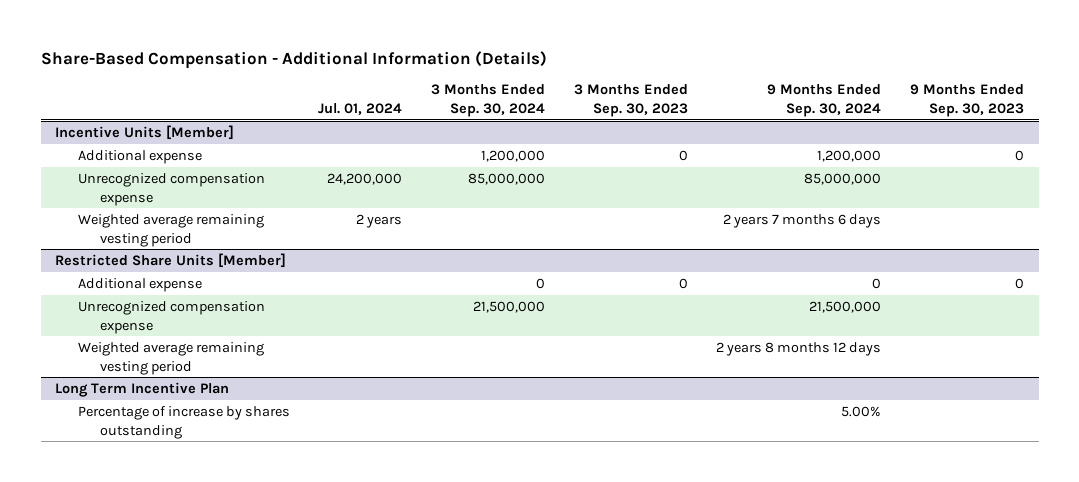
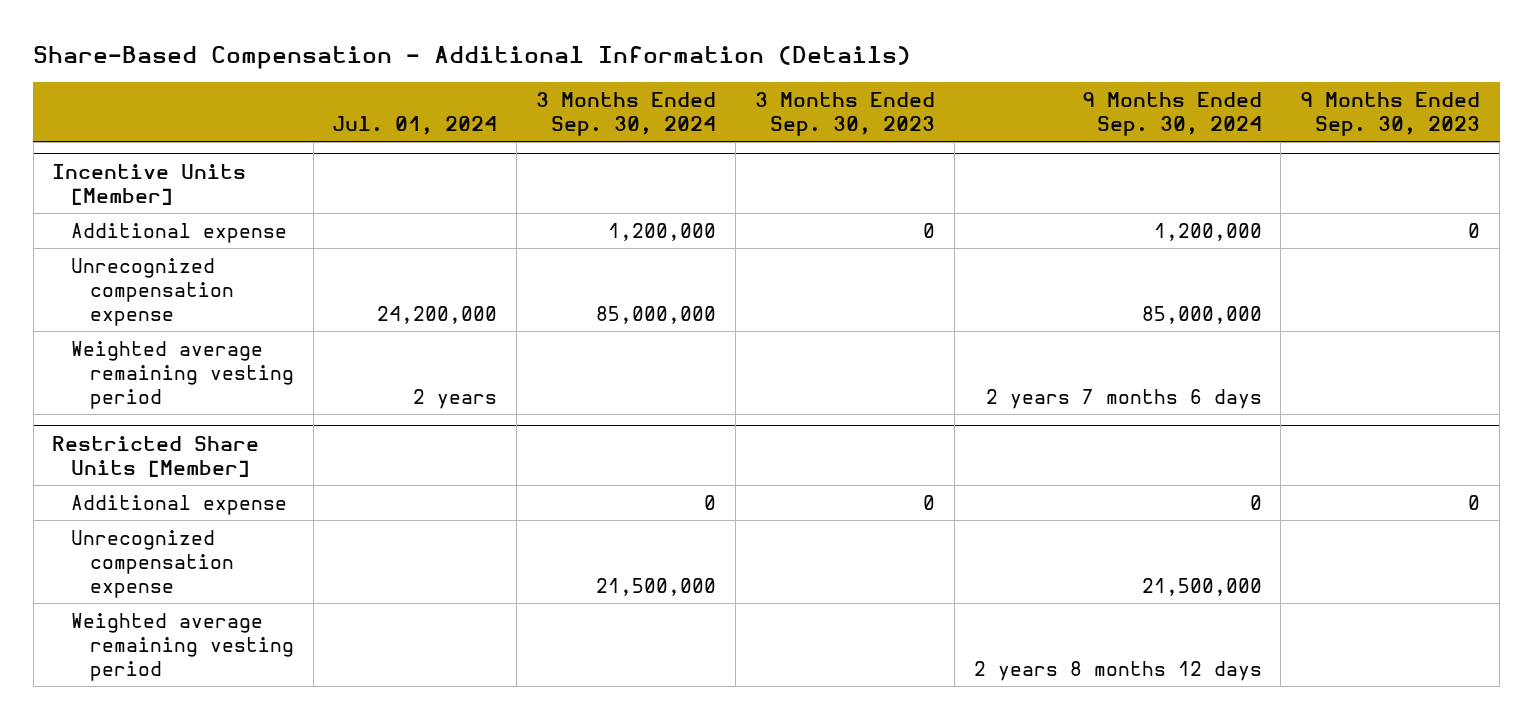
- Long Term Incentive Plan
- Percentage of increase by shares outstanding | | | | 5.00% |

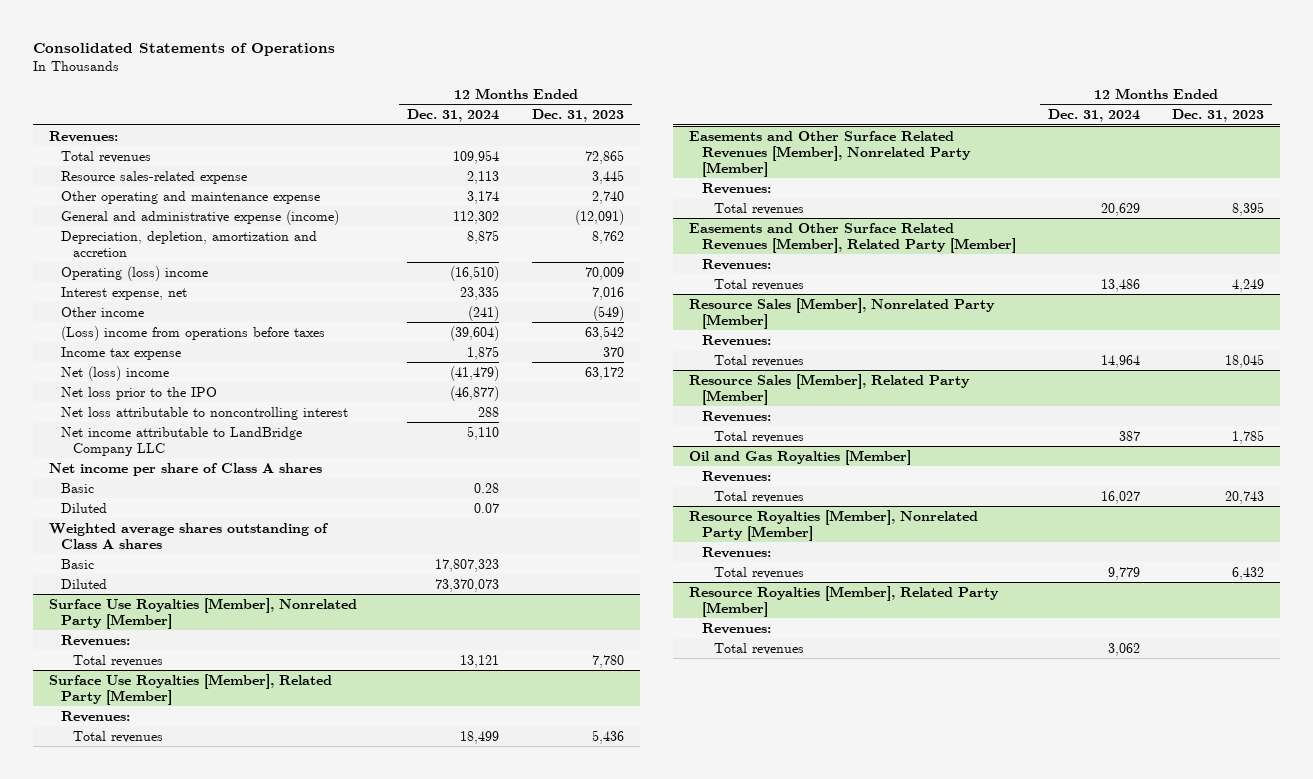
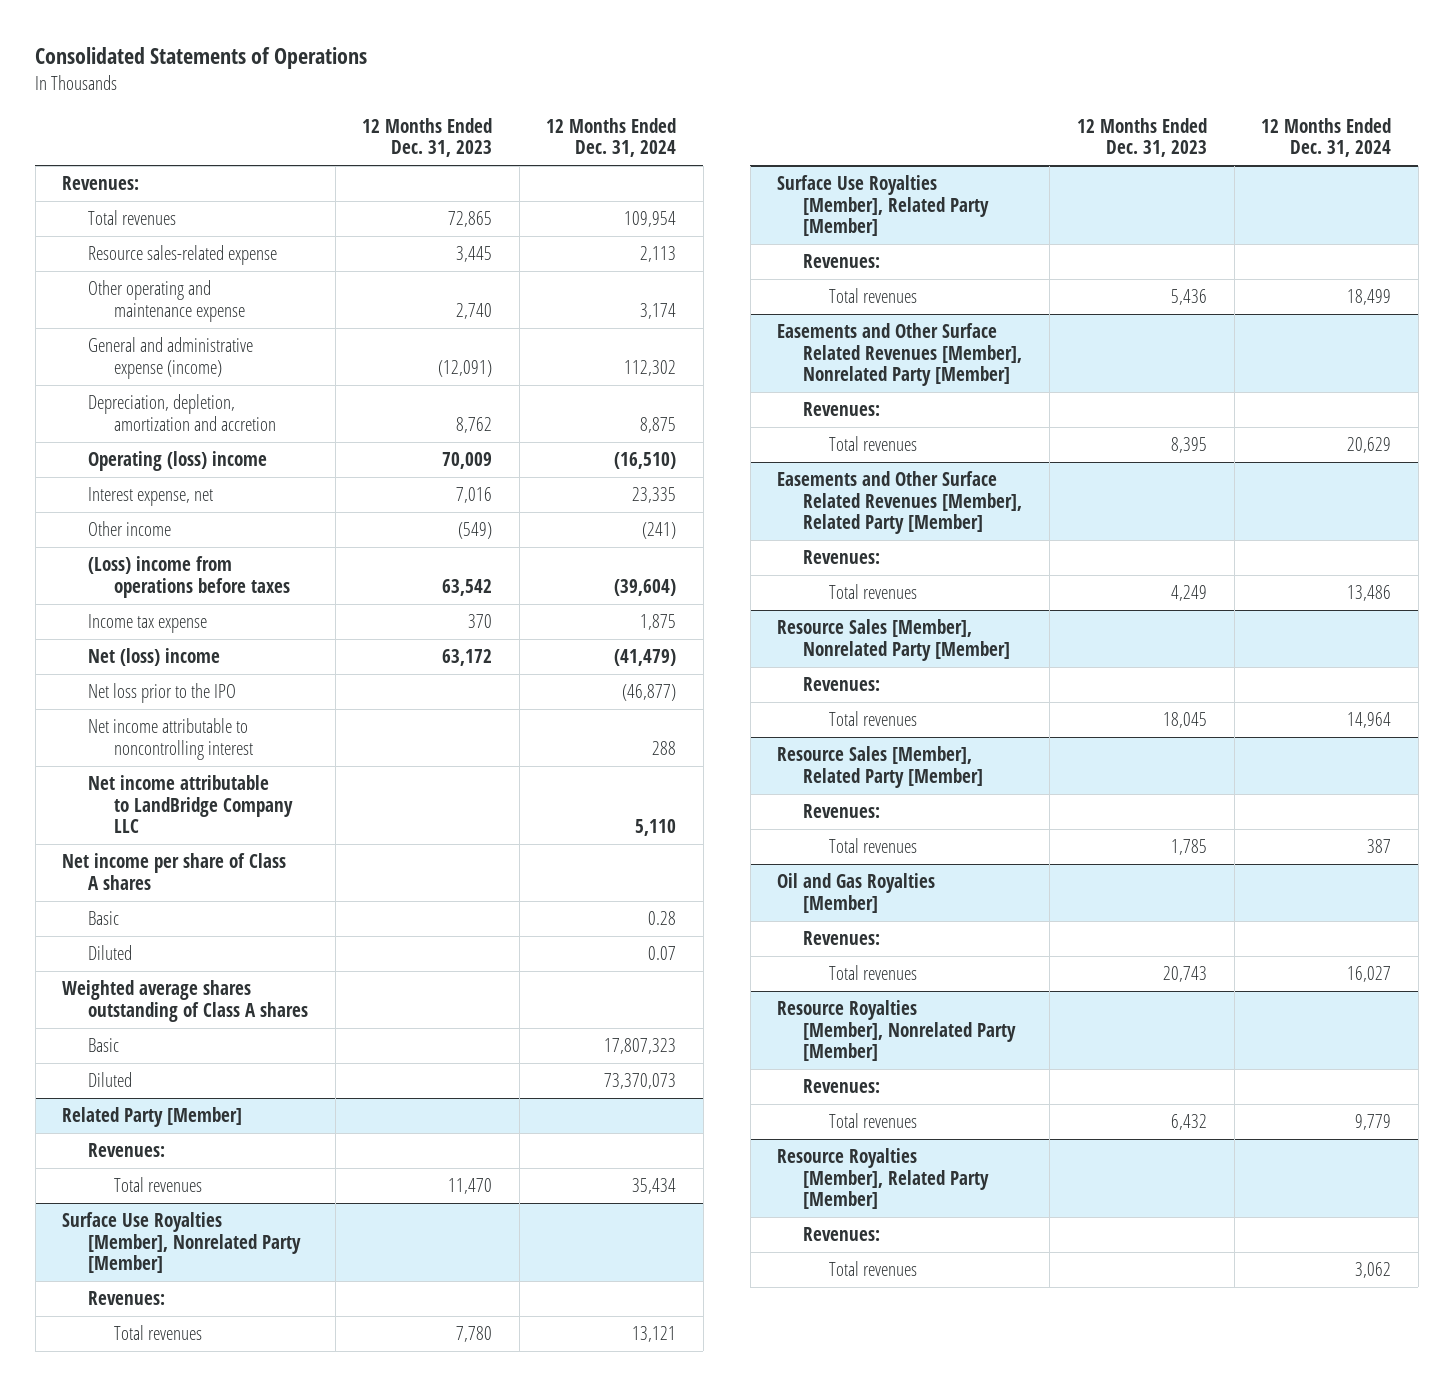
- | 12 Months Ended Dec. 31, 2024 | 12 Months Ended Dec. 31, 2023
+ | 12 Months Ended Dec. 31, 2023 | 12 Months Ended Dec. 31, 2024
- Net loss attributable to noncontrolling interest | 288 |
+ Net income attributable to noncontrolling interest | | 288
+ Related Party [Member]
+ Revenues:
+ Total revenues | 11,470 | 35,434

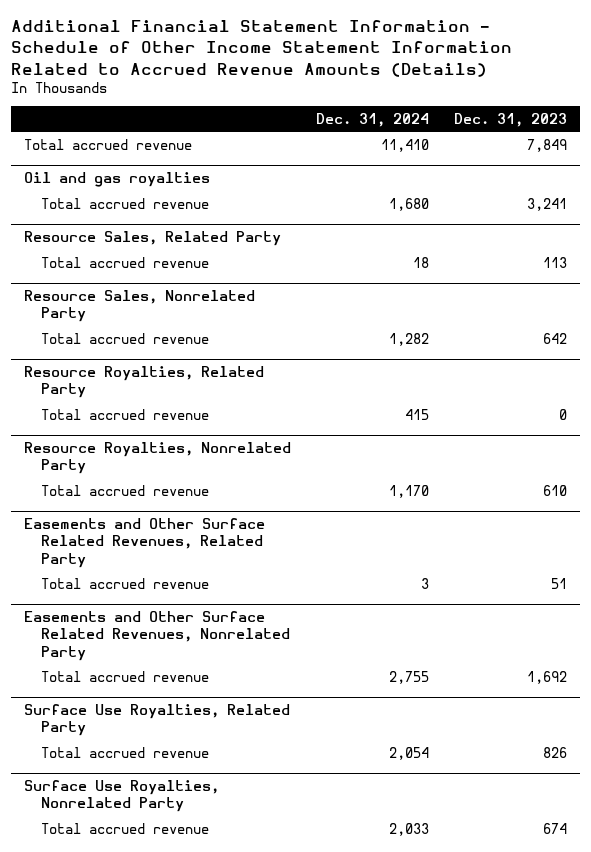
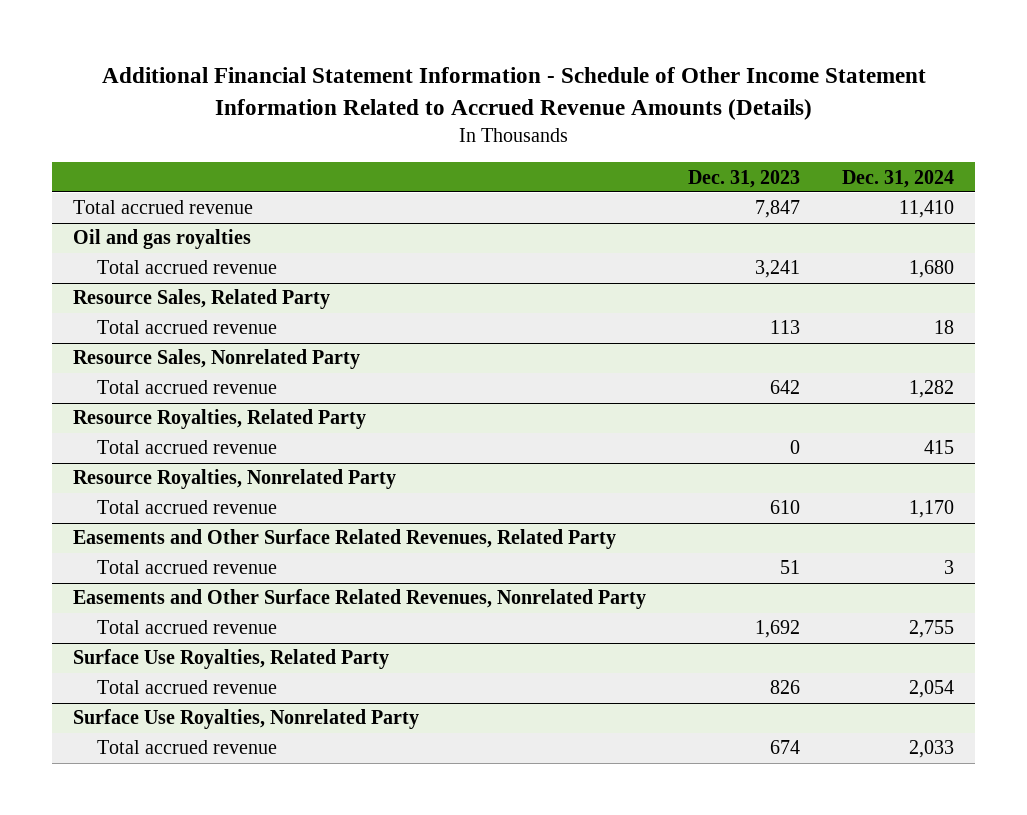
- | Dec. 31, 2024 | Dec. 31, 2023
+ | Dec. 31, 2023 | Dec. 31, 2024
- Total accrued revenue | 11,410 | 7,849
+ Total accrued revenue | 7,847 | 11,410

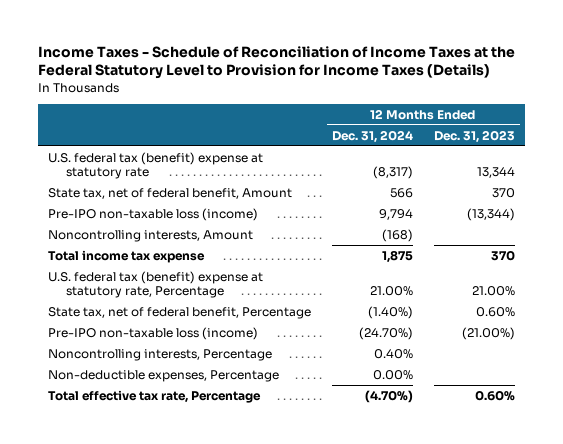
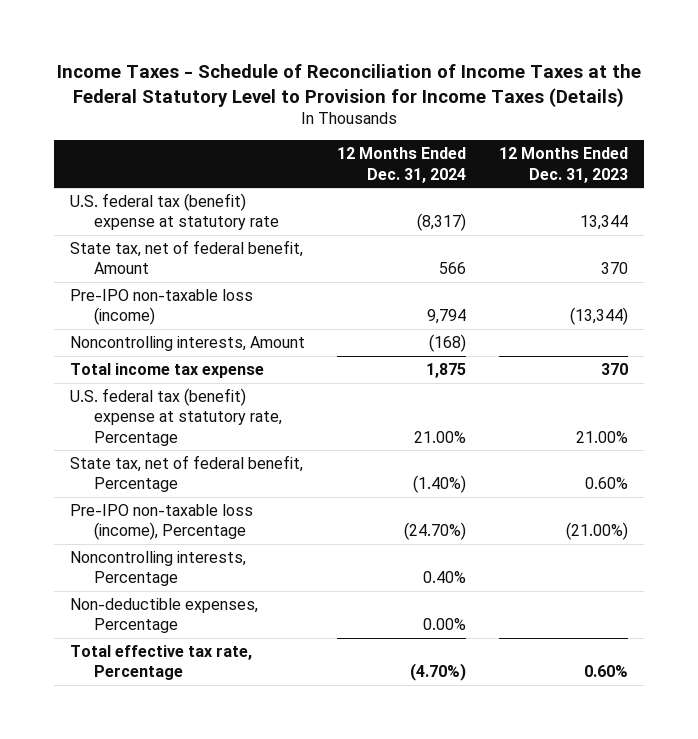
- Pre-IPO non-taxable loss (income) | (24.70%) | (21.00%)
+ Pre-IPO non-taxable loss (income), Percentage | (24.70%) | (21.00%)

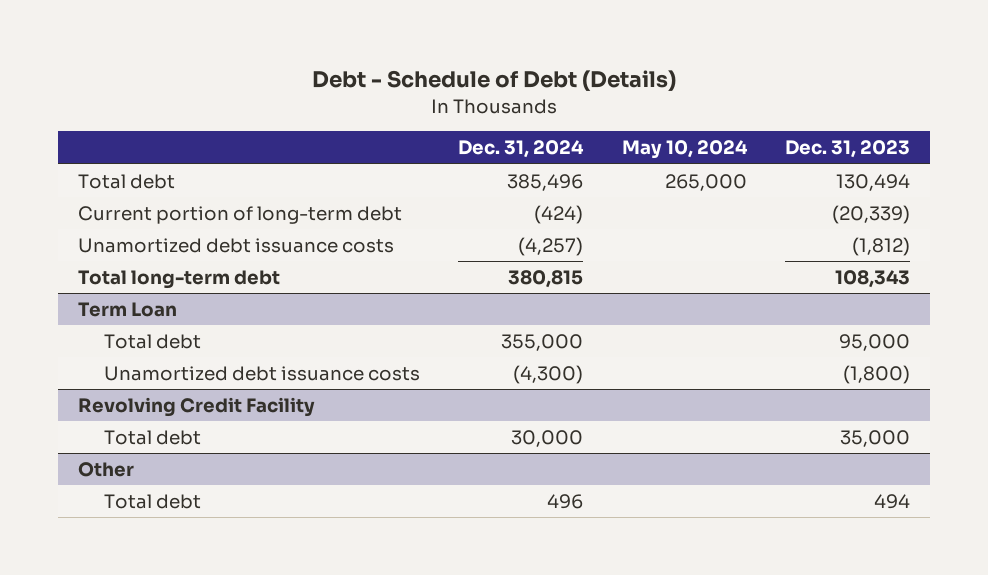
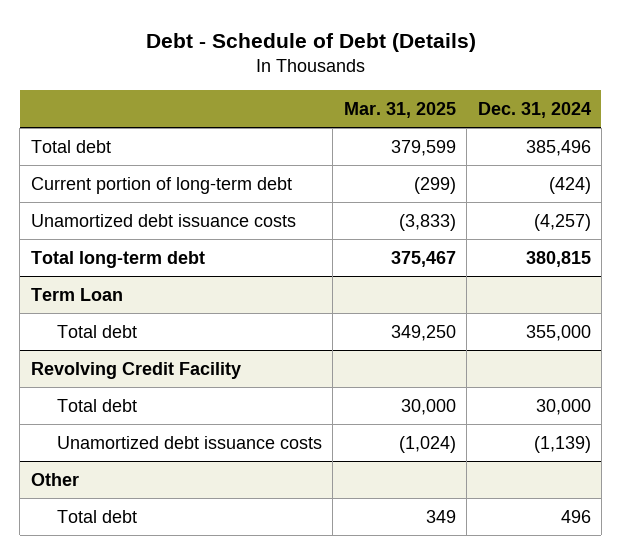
- | Dec. 31, 2024 | May 10, 2024 | Dec. 31, 2023
+ | Mar. 31, 2025 | Dec. 31, 2024
@ Term Loan
- Unamortized debt issuance costs | (4,300) | | (1,800)
@ Revolving Credit Facility
+ Unamortized debt issuance costs | (1,024) | (1,139)

